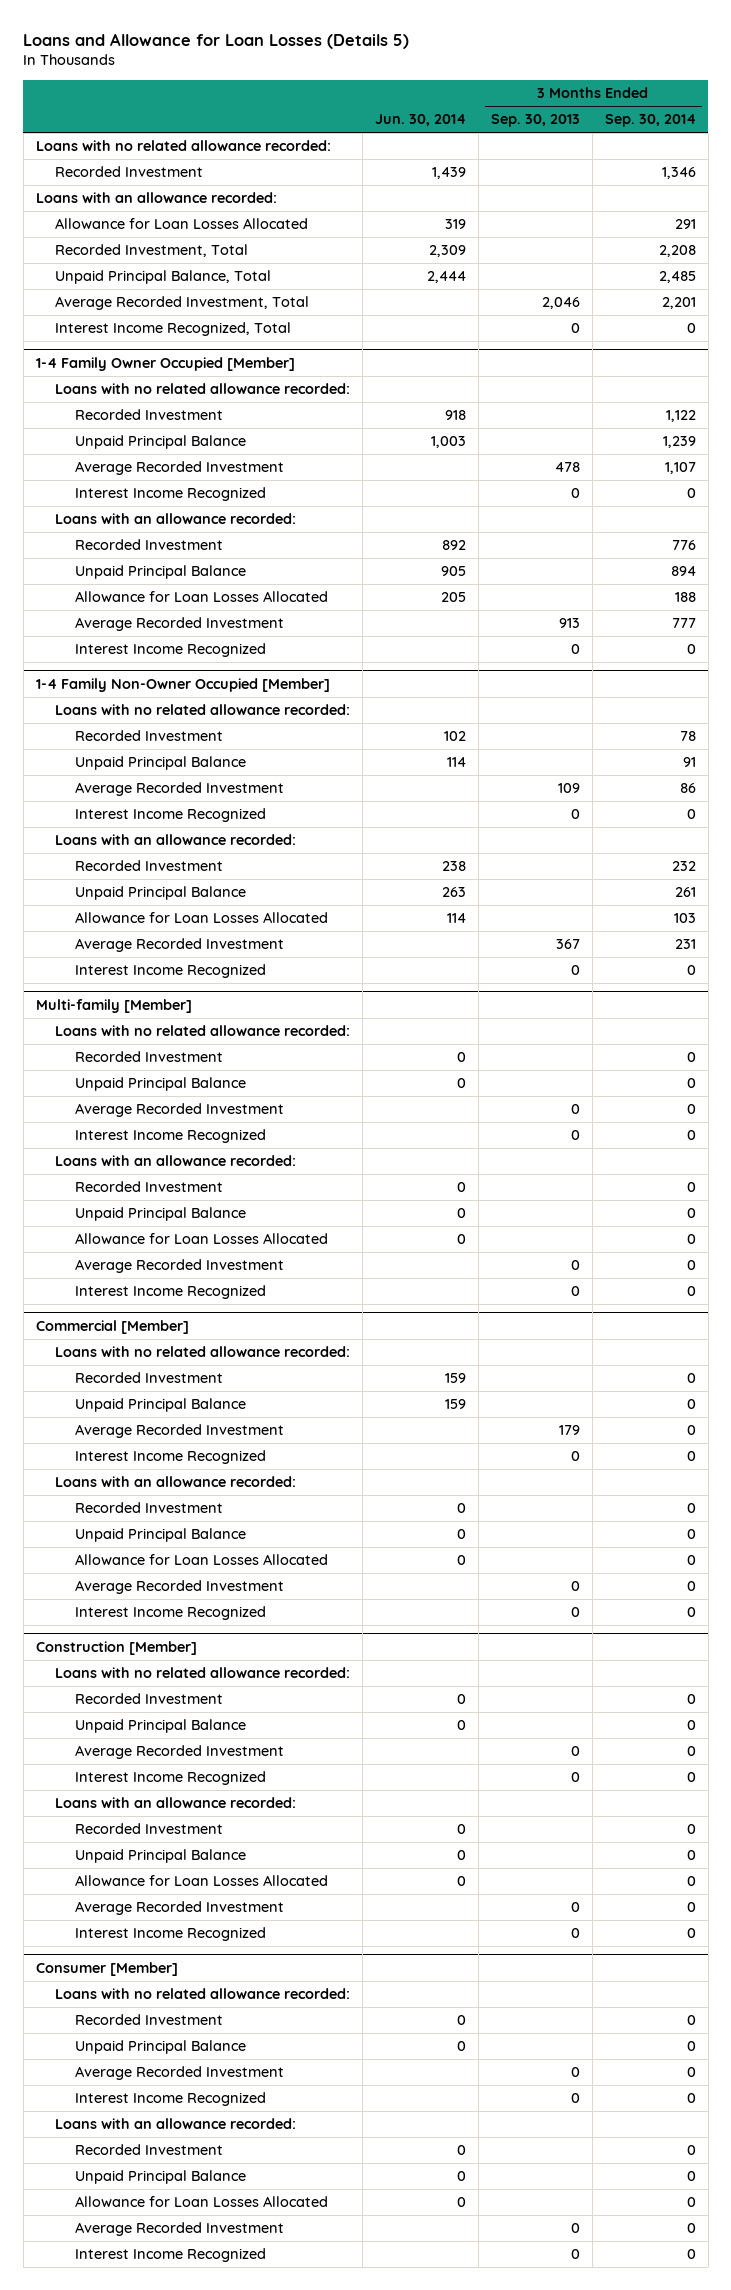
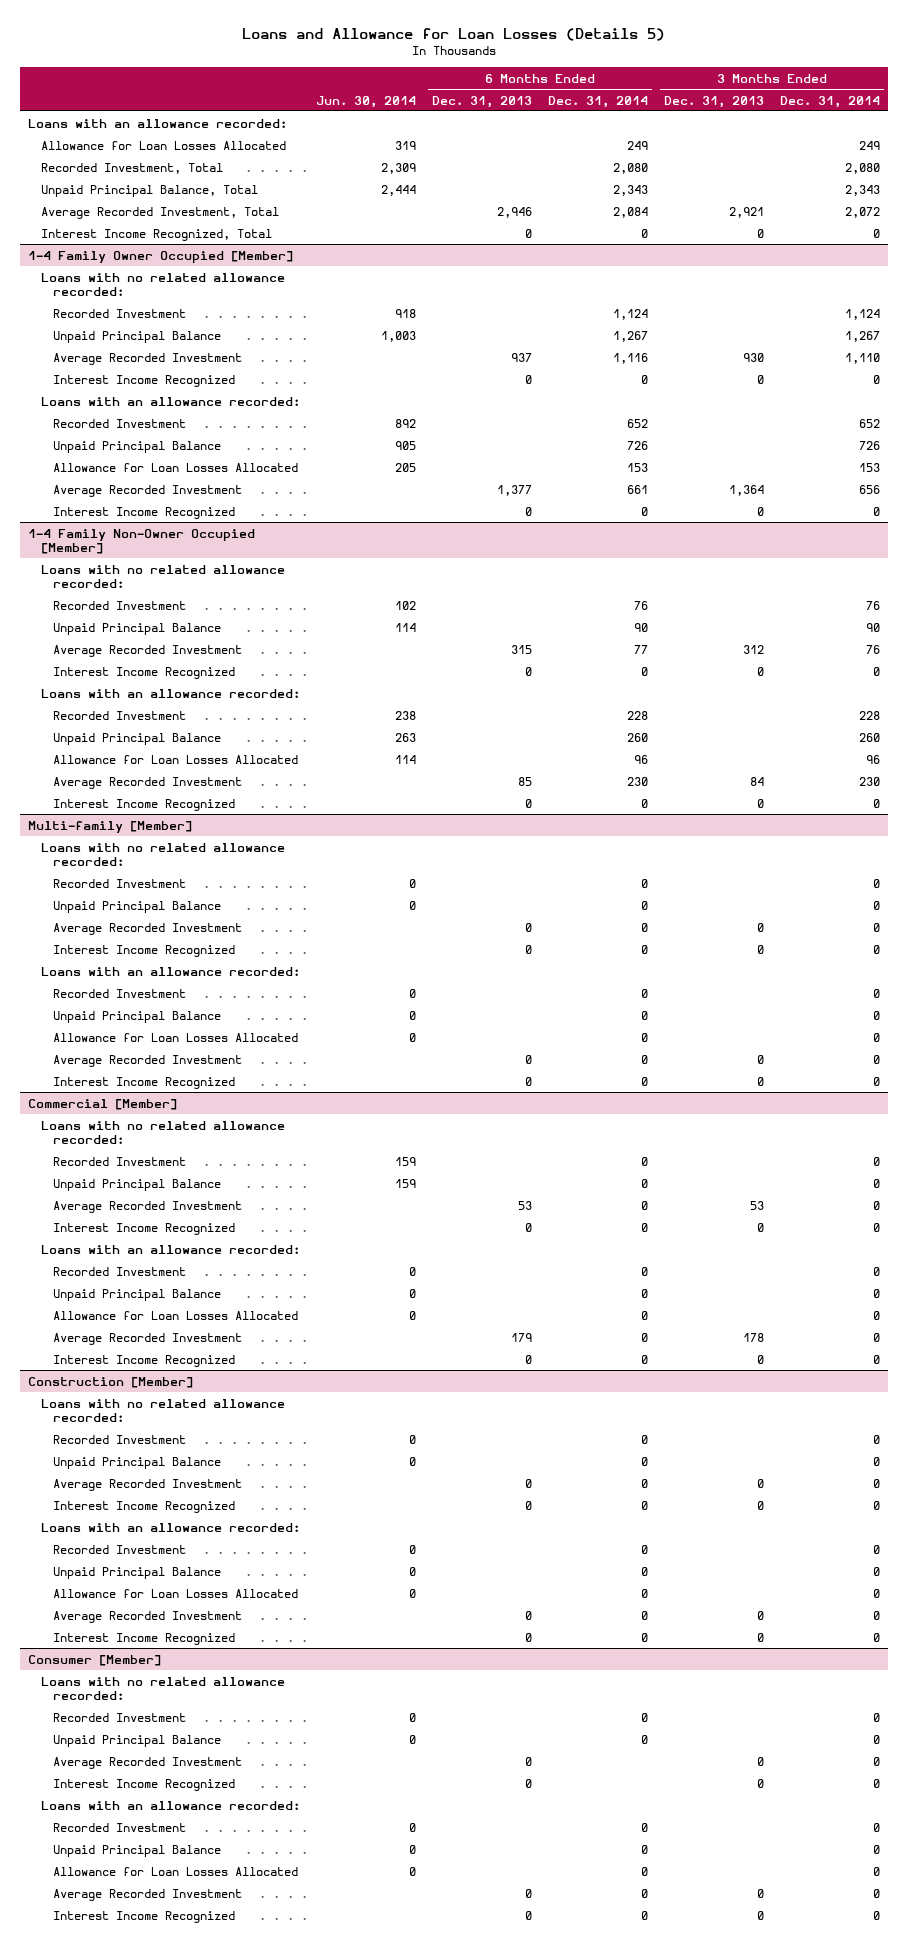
- | Jun. 30, 2014 | 3 Months Ended Sep. 30, 2013 | 3 Months Ended Sep. 30, 2014
+ | Jun. 30, 2014 | 6 Months Ended Dec. 31, 2013 | 6 Months Ended Dec. 31, 2014 | 3 Months Ended Dec. 31, 2013 | 3 Months Ended Dec. 31, 2014
- Loans with no related allowance recorded:
- Recorded Investment | 1,439 | | 1,346

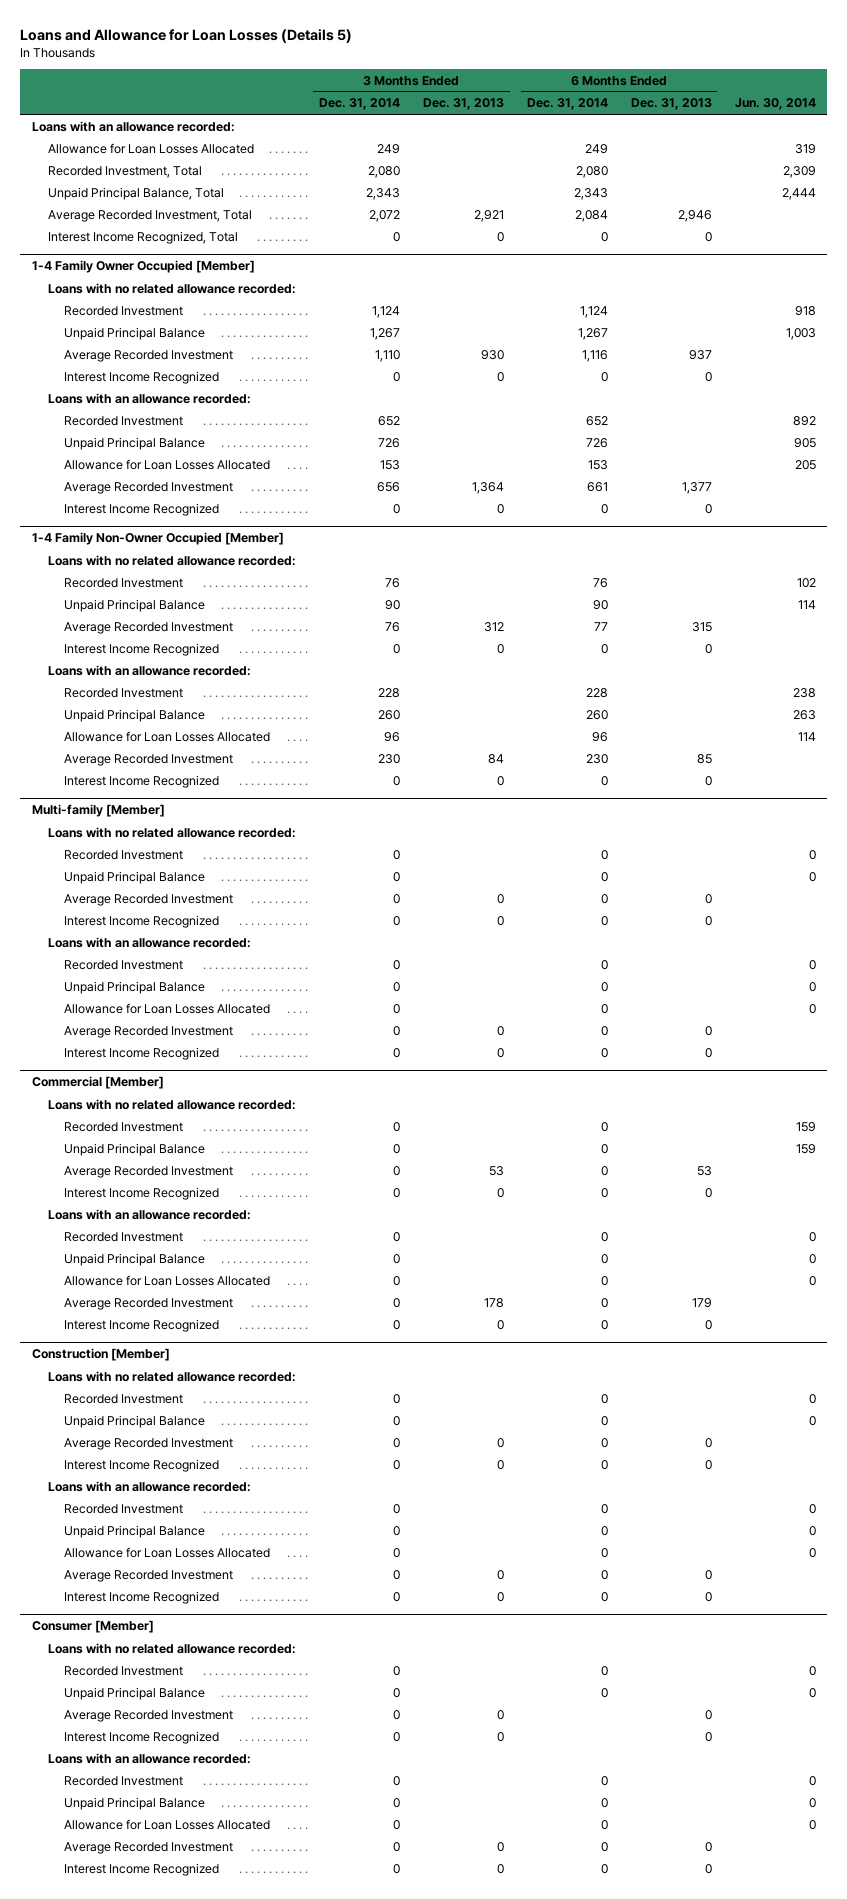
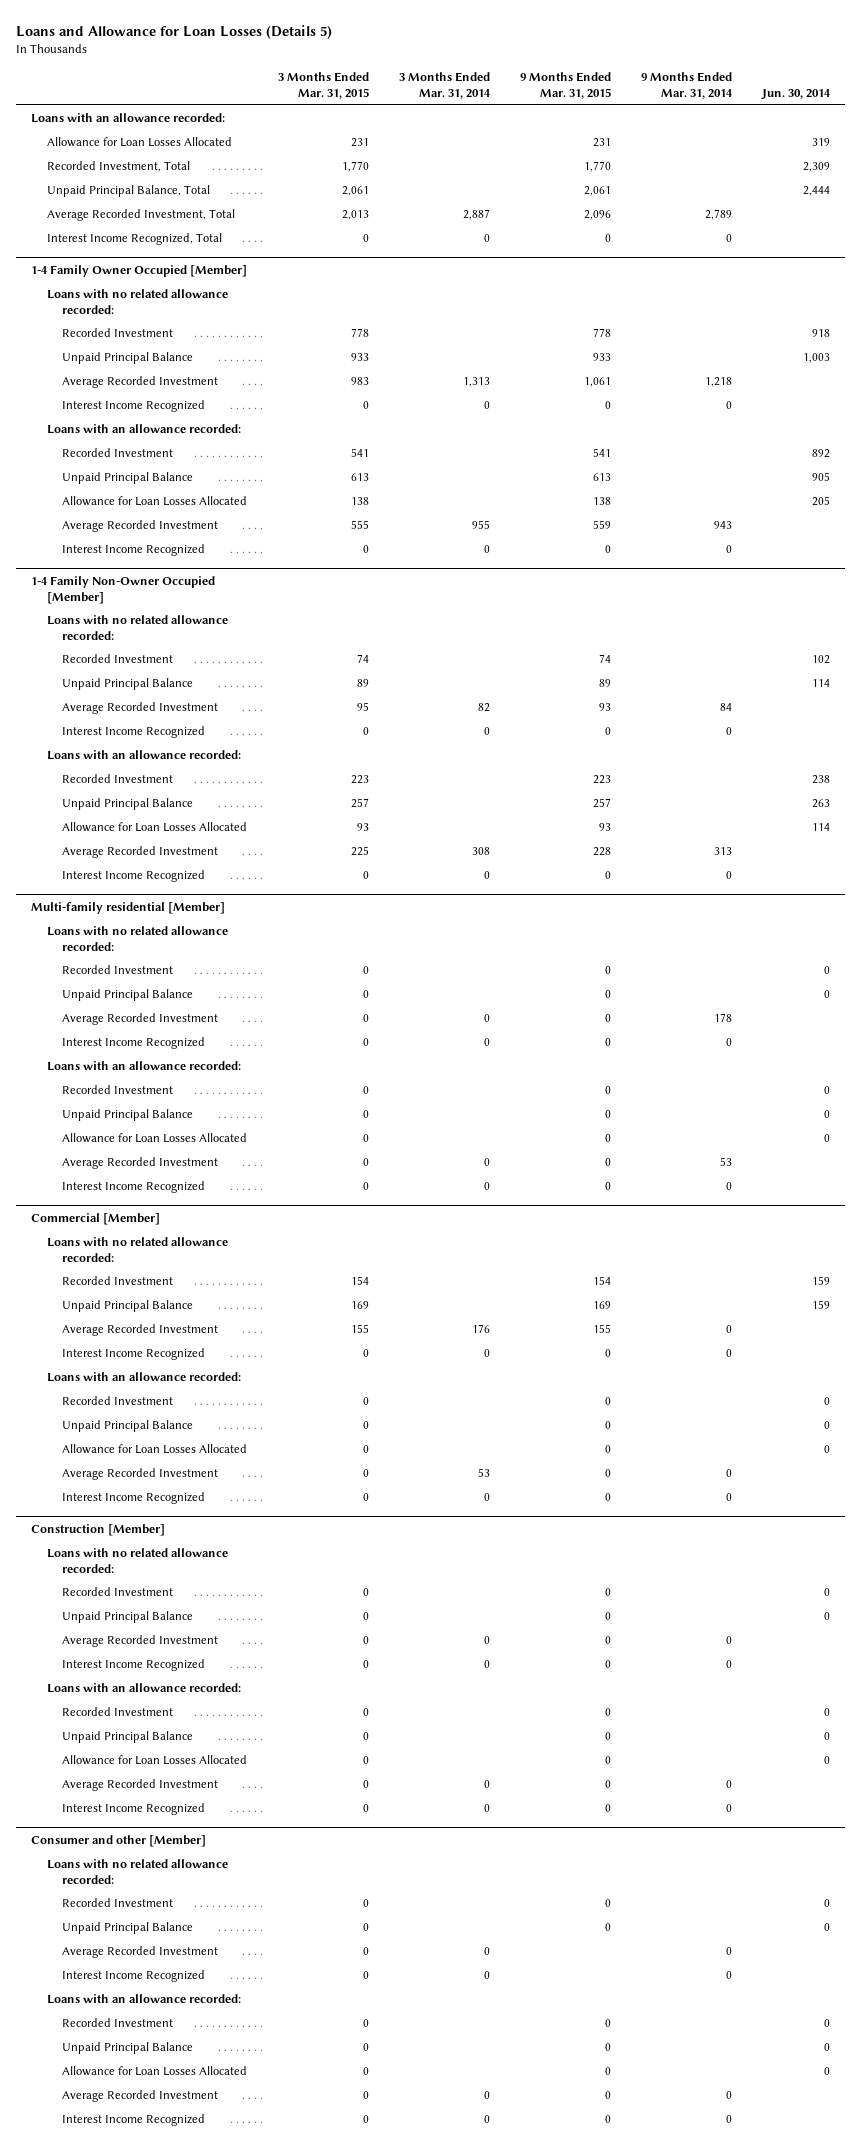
- | 3 Months Ended Dec. 31, 2014 | 3 Months Ended Dec. 31, 2013 | 6 Months Ended Dec. 31, 2014 | 6 Months Ended Dec. 31, 2013 | Jun. 30, 2014
+ | 3 Months Ended Mar. 31, 2015 | 3 Months Ended Mar. 31, 2014 | 9 Months Ended Mar. 31, 2015 | 9 Months Ended Mar. 31, 2014 | Jun. 30, 2014
- Multi-family [Member]
+ Multi-family residential [Member]
- Consumer [Member]
+ Consumer and other [Member]

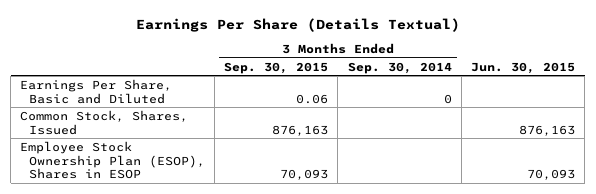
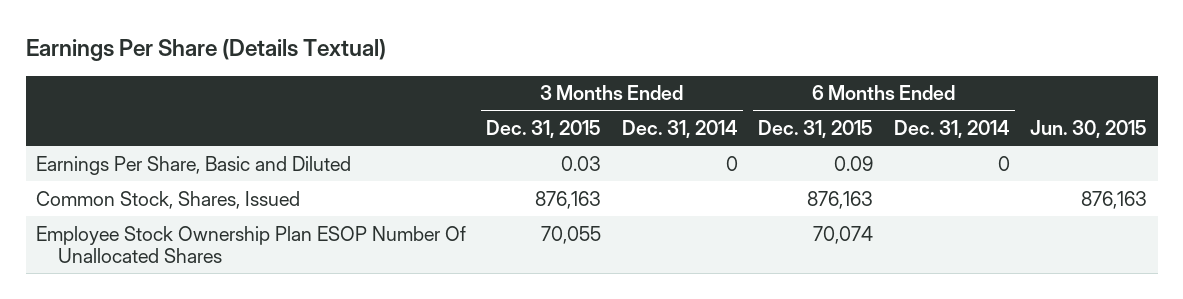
- | 3 Months Ended Sep. 30, 2015 | 3 Months Ended Sep. 30, 2014 | Jun. 30, 2015
+ | 3 Months Ended Dec. 31, 2015 | 3 Months Ended Dec. 31, 2014 | 6 Months Ended Dec. 31, 2015 | 6 Months Ended Dec. 31, 2014 | Jun. 30, 2015
- Employee Stock Ownership Plan (ESOP), Shares in ESOP | 70,093 | | 70,093
+ Employee Stock Ownership Plan ESOP Number Of Unallocated Shares | 70,055 | | 70,074 | |

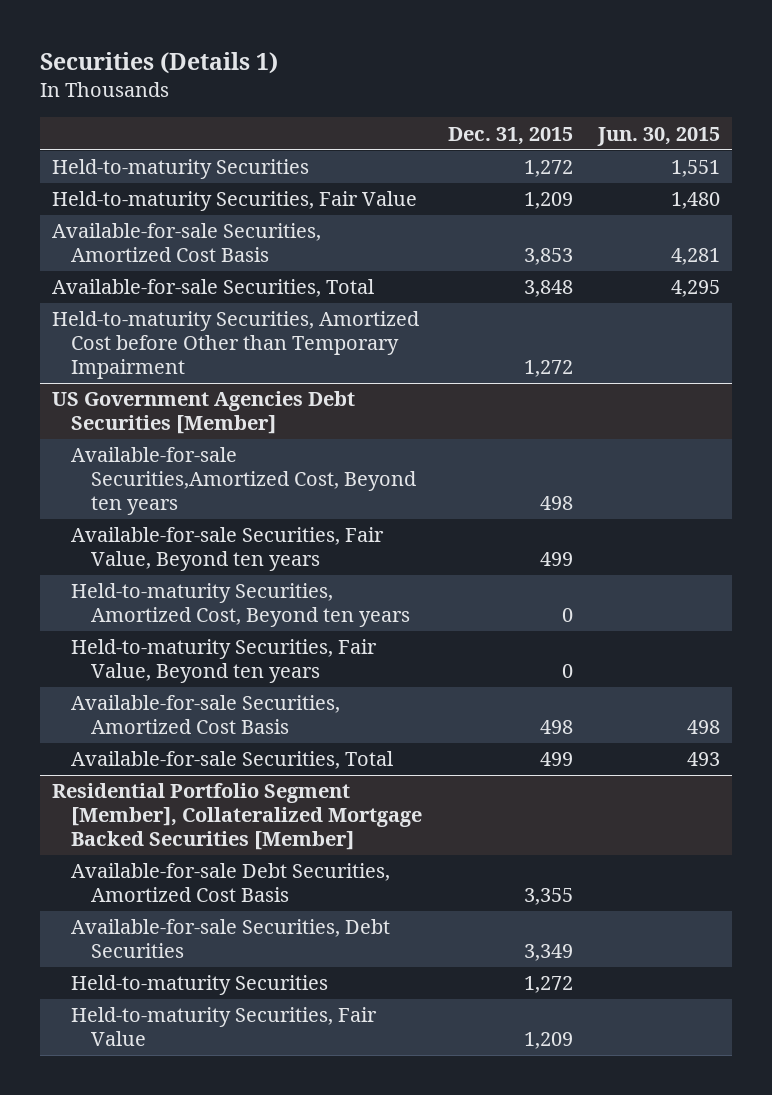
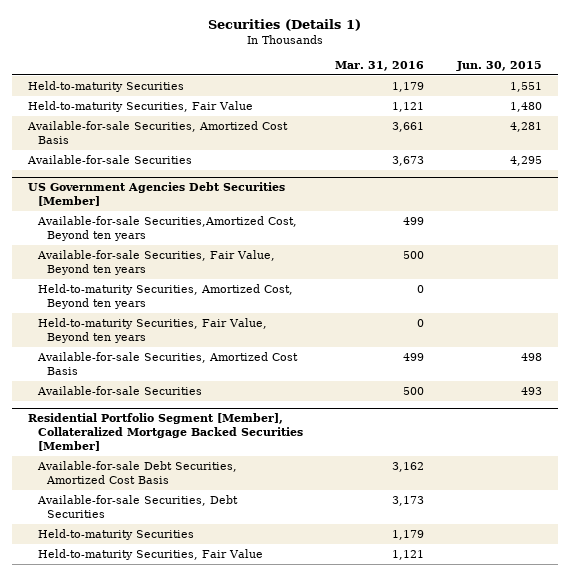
- | Dec. 31, 2015 | Jun. 30, 2015
+ | Mar. 31, 2016 | Jun. 30, 2015
- Available-for-sale Securities, Total | 3,848 | 4,295
- Held-to-maturity Securities, Amortized Cost before Other than Temporary Impairment | 1,272 |
+ Available-for-sale Securities | 3,673 | 4,295
@ US Government Agencies Debt Securities [Member]
- Available-for-sale Securities, Total | 499 | 493
+ Available-for-sale Securities | 500 | 493

